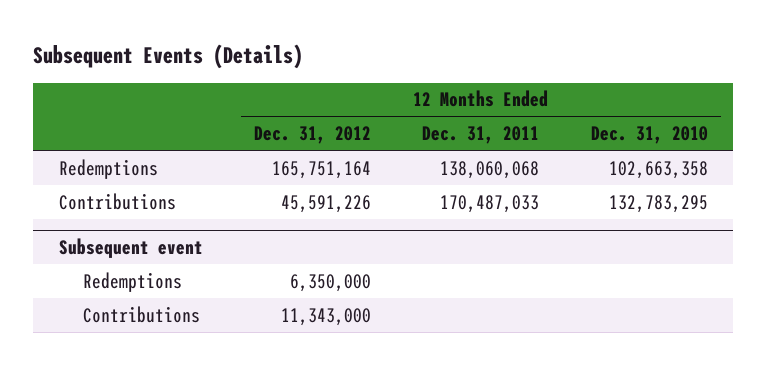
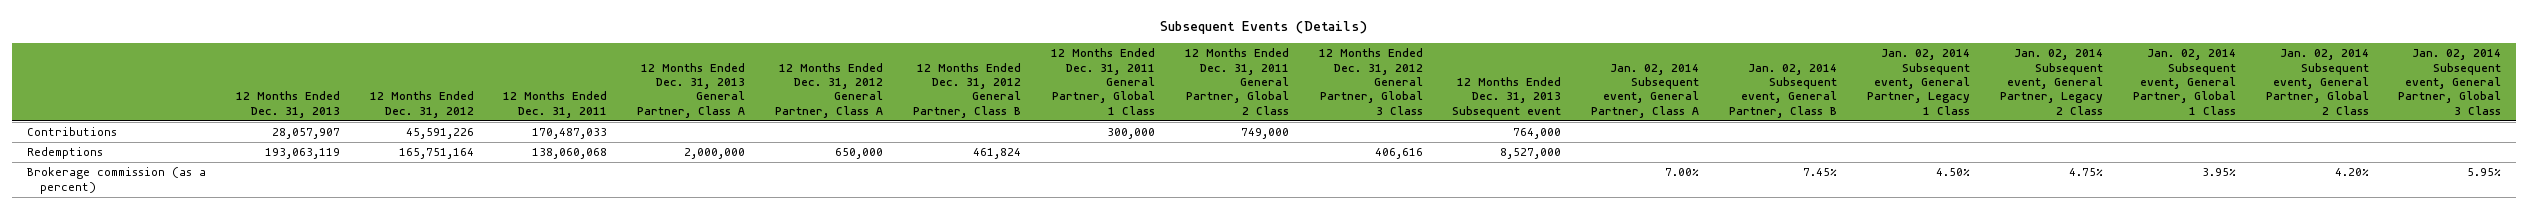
- | 12 Months Ended Dec. 31, 2012 | 12 Months Ended Dec. 31, 2011 | 12 Months Ended Dec. 31, 2010
+ | 12 Months Ended Dec. 31, 2013 | 12 Months Ended Dec. 31, 2012 | 12 Months Ended Dec. 31, 2011 | 12 Months Ended Dec. 31, 2013 General Partner, Class A | 12 Months Ended Dec. 31, 2012 General Partner, Class A | 12 Months Ended Dec. 31, 2012 General Partner, Class B | 12 Months Ended Dec. 31, 2011 General Partner, Global 1 Class | 12 Months Ended Dec. 31, 2011 General Partner, Global 2 Class | 12 Months Ended Dec. 31, 2012 General Partner, Global 3 Class | 12 Months Ended Dec. 31, 2013 Subsequent event | Jan. 02, 2014 Subsequent event, General Partner, Class A | Jan. 02, 2014 Subsequent event, General Partner, Class B | Jan. 02, 2014 Subsequent event, General Partner, Legacy 1 Class | Jan. 02, 2014 Subsequent event, General Partner, Legacy 2 Class | Jan. 02, 2014 Subsequent event, General Partner, Global 1 Class | Jan. 02, 2014 Subsequent event, General Partner, Global 2 Class | Jan. 02, 2014 Subsequent event, General Partner, Global 3 Class
- Subsequent event
- Redemptions | 6,350,000 | |
- Contributions | 11,343,000 | |
moved down: Redemptions | 193,063,119 | 165,751,164 | 138,060,068 | 2,000,000 | 650,000 | 461,824 | | | 406,616 | 8,527,000 | | | | | | |
+ Brokerage commission (as a percent) | | | | | | | | | | | 7.00% | 7.45% | 4.50% | 4.75% | 3.95% | 4.20% | 5.95%

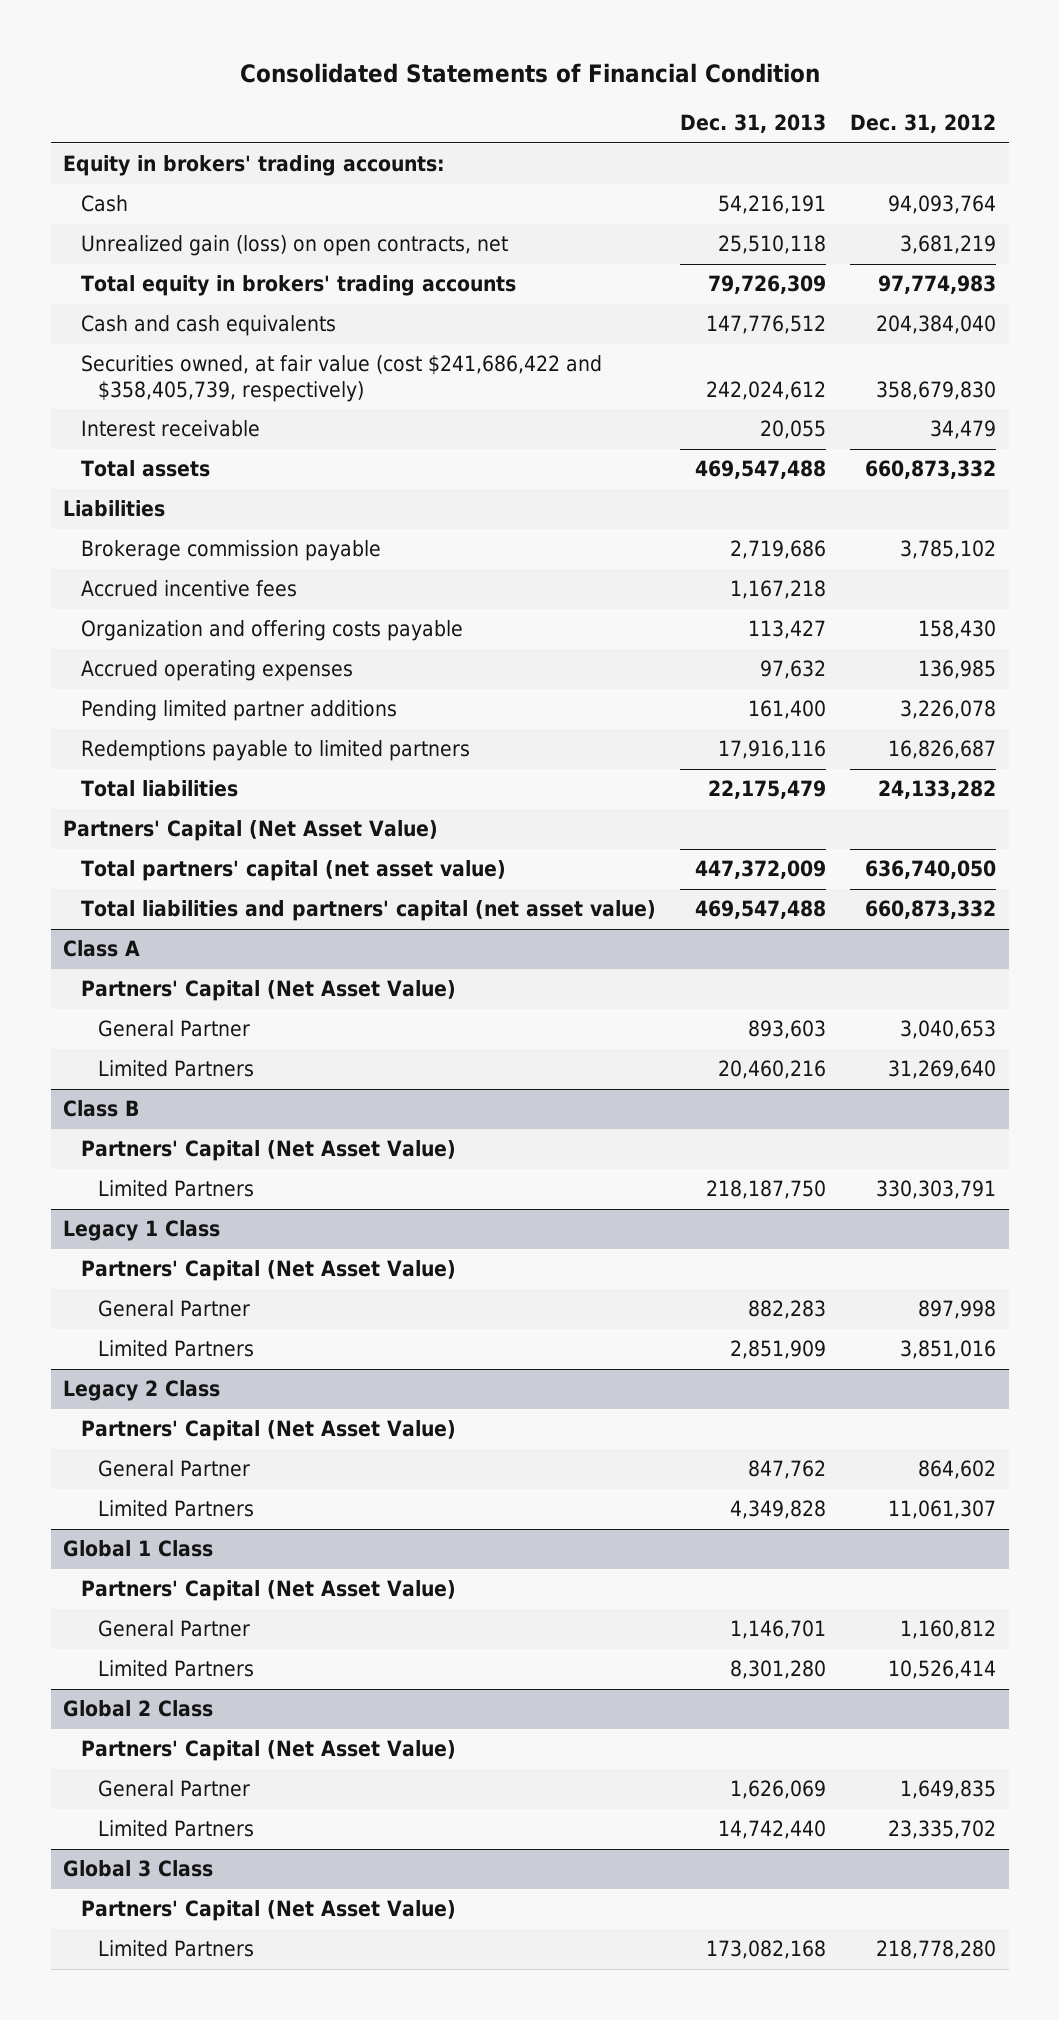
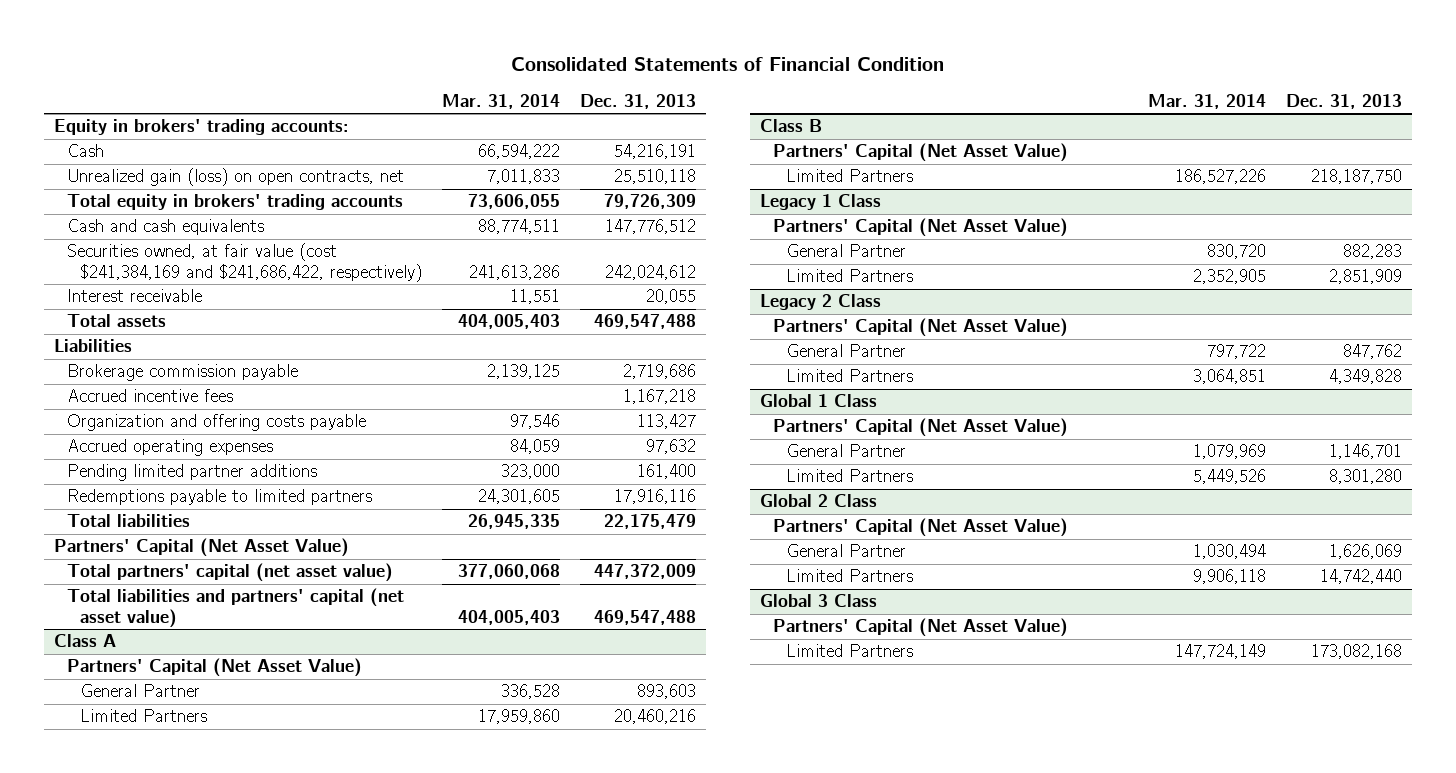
- | Dec. 31, 2013 | Dec. 31, 2012
+ | Mar. 31, 2014 | Dec. 31, 2013
- Securities owned, at fair value (cost $241,686,422 and $358,405,739, respectively) | 242,024,612 | 358,679,830
+ Securities owned, at fair value (cost $241,384,169 and $241,686,422, respectively) | 241,613,286 | 242,024,612

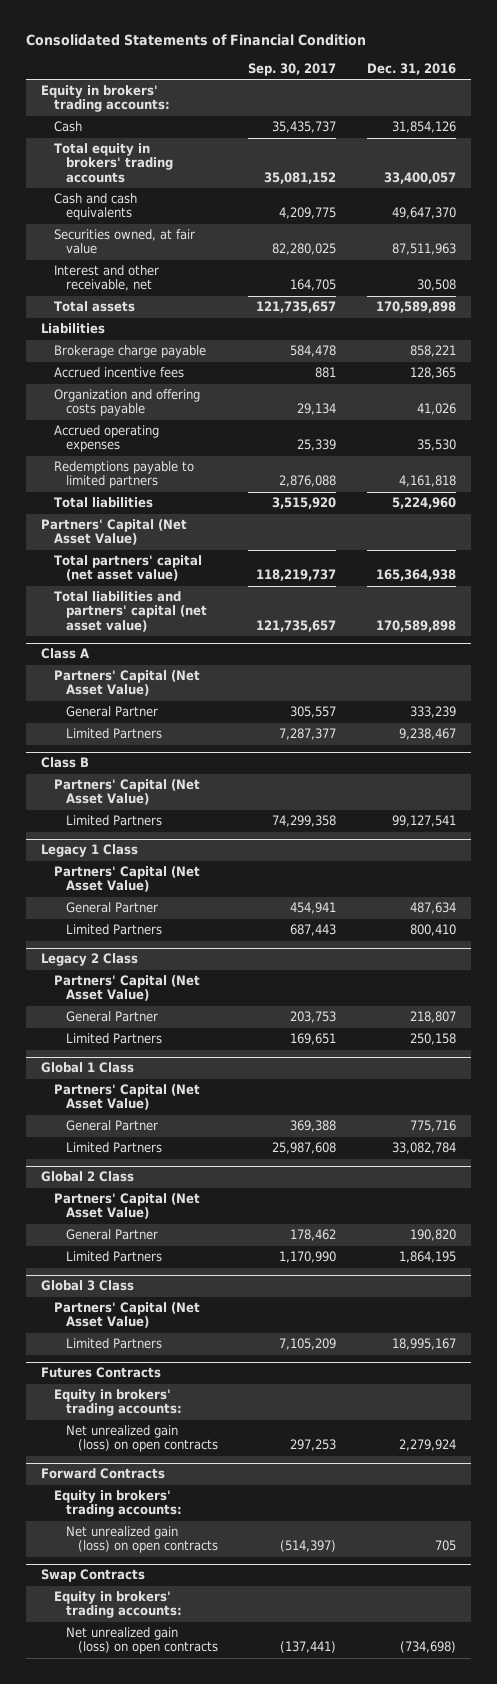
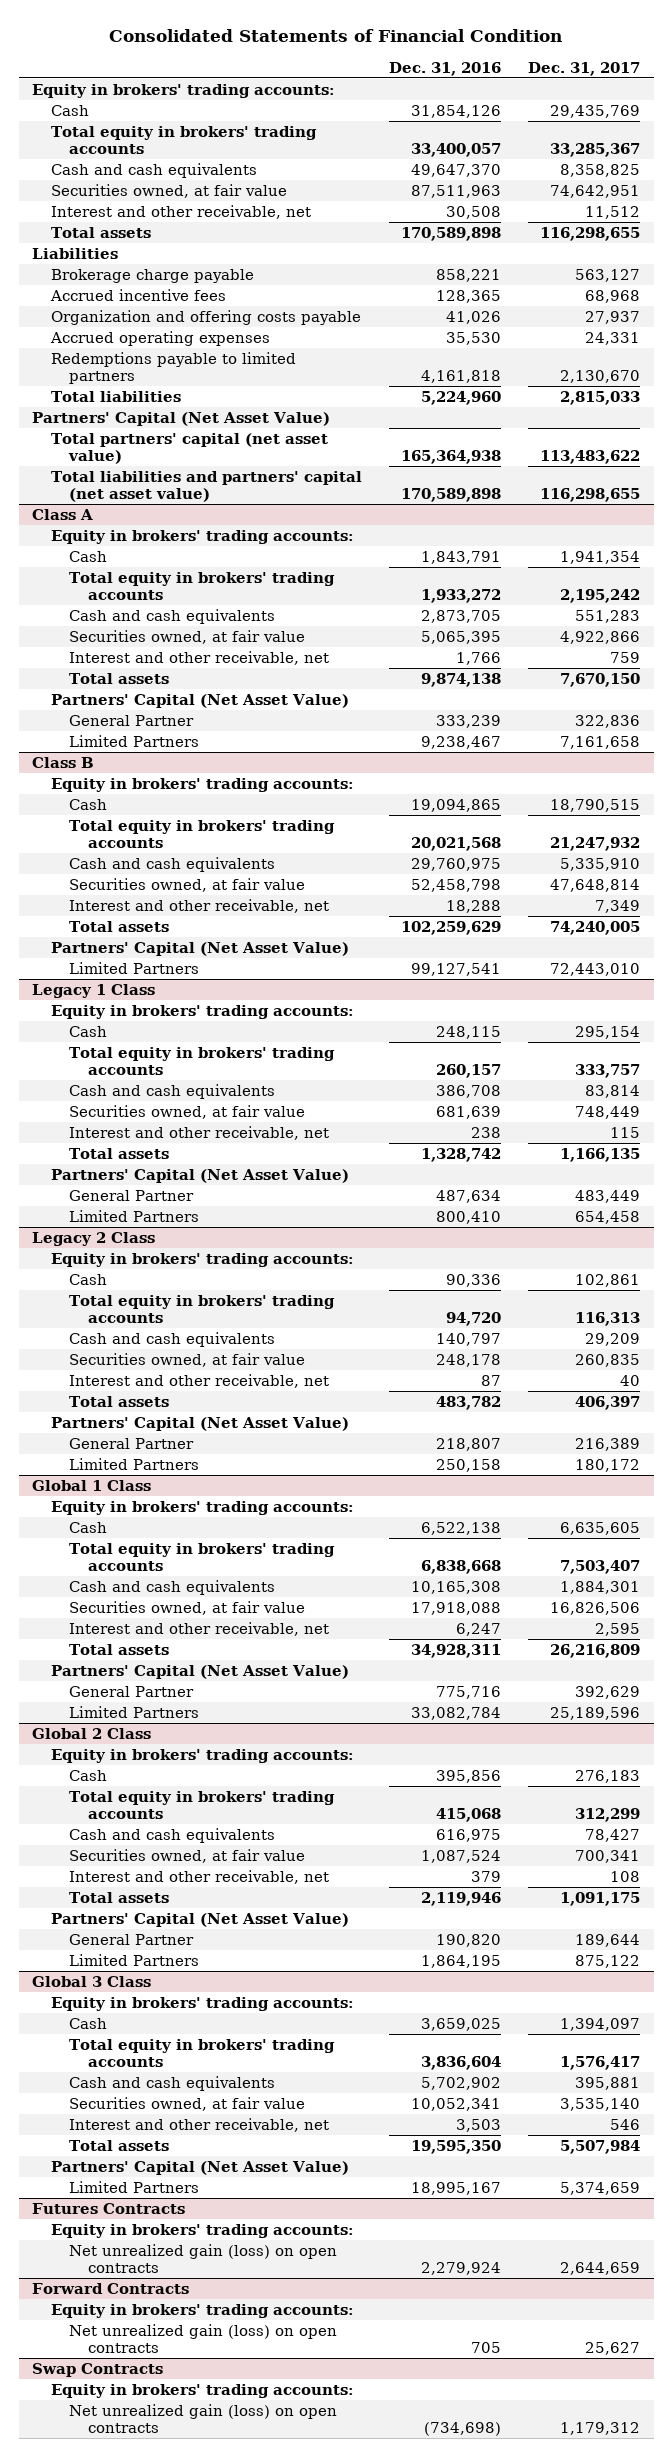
- | Sep. 30, 2017 | Dec. 31, 2016
+ | Dec. 31, 2016 | Dec. 31, 2017
@ Class A
+ Equity in brokers' trading accounts:
+ Cash | 1,843,791 | 1,941,354
+ Total equity in brokers' trading accounts | 1,933,272 | 2,195,242
+ Cash and cash equivalents | 2,873,705 | 551,283
+ Securities owned, at fair value | 5,065,395 | 4,922,866
+ Interest and other receivable, net | 1,766 | 759
+ Total assets | 9,874,138 | 7,670,150
@ Class B
+ Equity in brokers' trading accounts:
+ Cash | 19,094,865 | 18,790,515
+ Total equity in brokers' trading accounts | 20,021,568 | 21,247,932
+ Cash and cash equivalents | 29,760,975 | 5,335,910
+ Securities owned, at fair value | 52,458,798 | 47,648,814
+ Interest and other receivable, net | 18,288 | 7,349
+ Total assets | 102,259,629 | 74,240,005
@ Legacy 1 Class
+ Equity in brokers' trading accounts:
+ Cash | 248,115 | 295,154
+ Total equity in brokers' trading accounts | 260,157 | 333,757
+ Cash and cash equivalents | 386,708 | 83,814
+ Securities owned, at fair value | 681,639 | 748,449
+ Interest and other receivable, net | 238 | 115
+ Total assets | 1,328,742 | 1,166,135
@ Legacy 2 Class
+ Equity in brokers' trading accounts:
+ Cash | 90,336 | 102,861
+ Total equity in brokers' trading accounts | 94,720 | 116,313
+ Cash and cash equivalents | 140,797 | 29,209
+ Securities owned, at fair value | 248,178 | 260,835
+ Interest and other receivable, net | 87 | 40
+ Total assets | 483,782 | 406,397
@ Global 1 Class
+ Equity in brokers' trading accounts:
+ Cash | 6,522,138 | 6,635,605
+ Total equity in brokers' trading accounts | 6,838,668 | 7,503,407
+ Cash and cash equivalents | 10,165,308 | 1,884,301
+ Securities owned, at fair value | 17,918,088 | 16,826,506
+ Interest and other receivable, net | 6,247 | 2,595
+ Total assets | 34,928,311 | 26,216,809
@ Global 2 Class
+ Equity in brokers' trading accounts:
+ Cash | 395,856 | 276,183
+ Total equity in brokers' trading accounts | 415,068 | 312,299
+ Cash and cash equivalents | 616,975 | 78,427
+ Securities owned, at fair value | 1,087,524 | 700,341
+ Interest and other receivable, net | 379 | 108
+ Total assets | 2,119,946 | 1,091,175
@ Global 3 Class
+ Equity in brokers' trading accounts:
+ Cash | 3,659,025 | 1,394,097
+ Total equity in brokers' trading accounts | 3,836,604 | 1,576,417
+ Cash and cash equivalents | 5,702,902 | 395,881
+ Securities owned, at fair value | 10,052,341 | 3,535,140
+ Interest and other receivable, net | 3,503 | 546
+ Total assets | 19,595,350 | 5,507,984

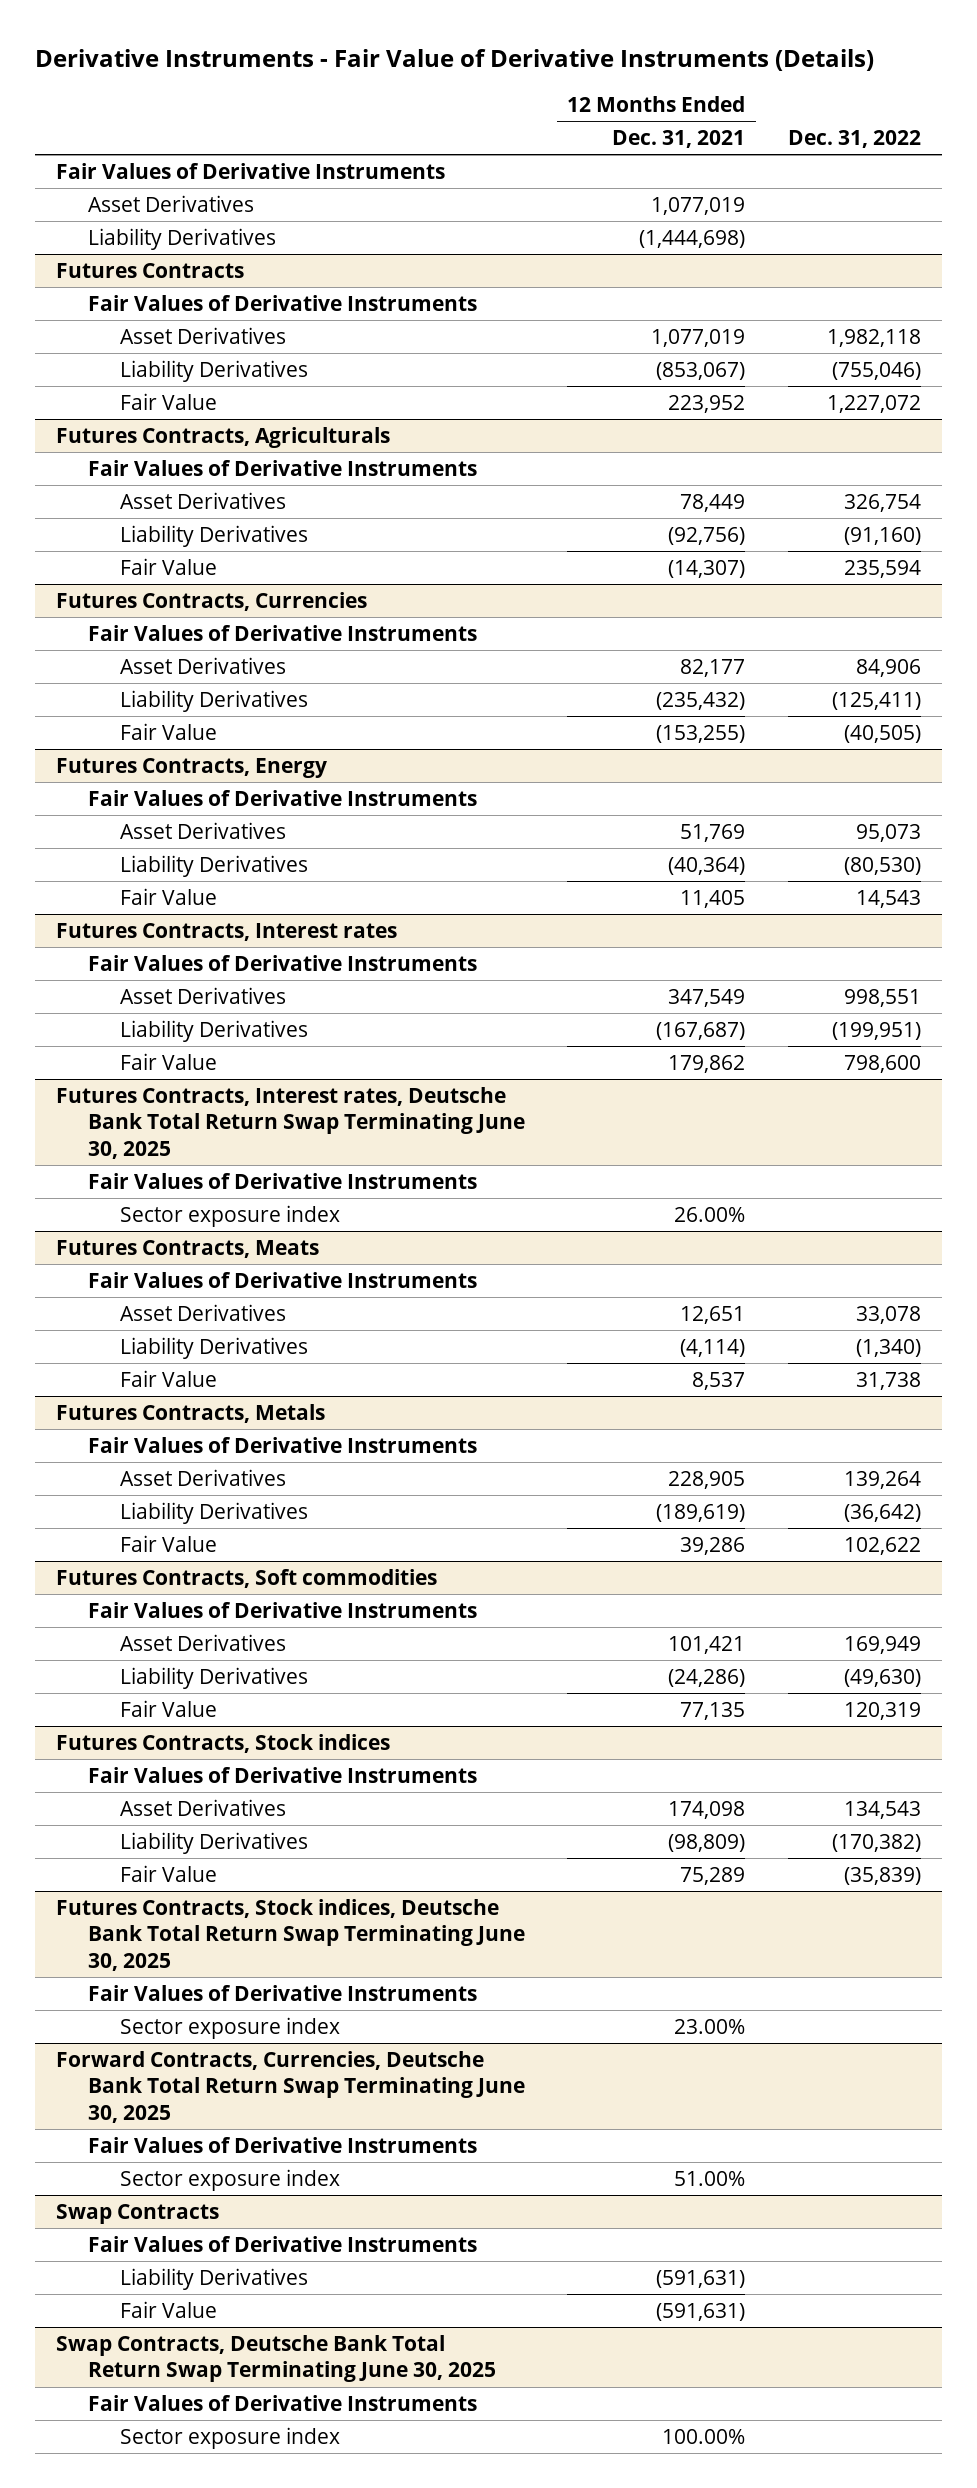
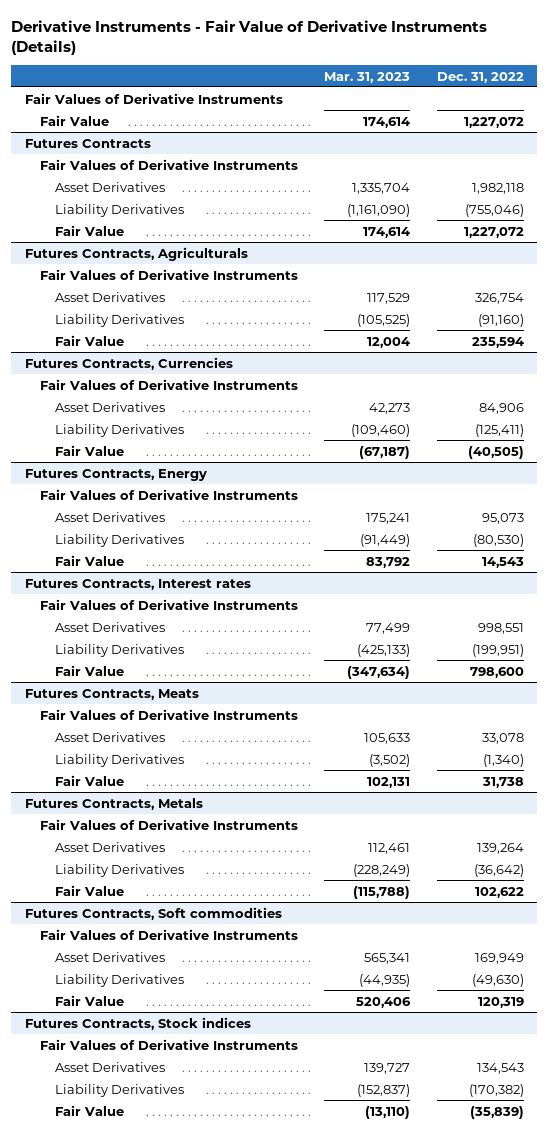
- | 12 Months Ended Dec. 31, 2021 | Dec. 31, 2022
+ | Mar. 31, 2023 | Dec. 31, 2022
- Asset Derivatives | 1,077,019 |
- Liability Derivatives | (1,444,698) |
+ Fair Value | 174,614 | 1,227,072
- Futures Contracts, Interest rates, Deutsche Bank Total Return Swap Terminating June 30, 2025
- Fair Values of Derivative Instruments
- Sector exposure index | 26.00% |
- Futures Contracts, Stock indices, Deutsche Bank Total Return Swap Terminating June 30, 2025
- Fair Values of Derivative Instruments
- Sector exposure index | 23.00% |
- Forward Contracts, Currencies, Deutsche Bank Total Return Swap Terminating June 30, 2025
- Fair Values of Derivative Instruments
- Sector exposure index | 51.00% |
- Swap Contracts
- Fair Values of Derivative Instruments
- Liability Derivatives | (591,631) |
- Fair Value | (591,631) |
- Swap Contracts, Deutsche Bank Total Return Swap Terminating June 30, 2025
- Fair Values of Derivative Instruments
- Sector exposure index | 100.00% |

